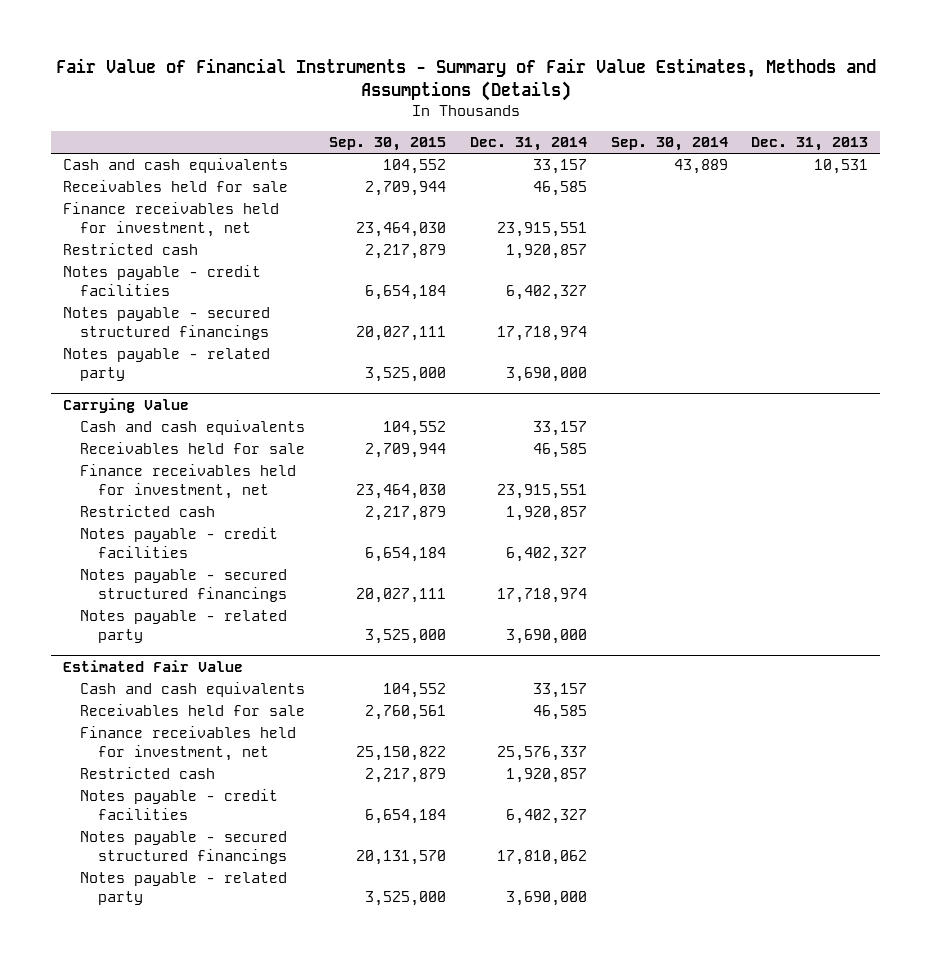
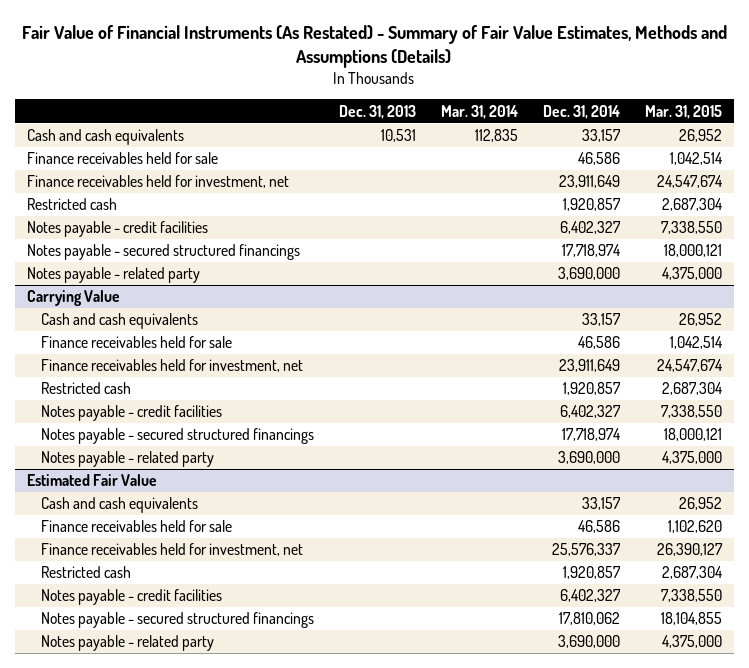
- Fair Value of Financial Instruments - Summary of Fair Value Estimates, Methods and Assumptions (Details)
+ Fair Value of Financial Instruments (As Restated) - Summary of Fair Value Estimates, Methods and Assumptions (Details)
- | Sep. 30, 2015 | Dec. 31, 2014 | Sep. 30, 2014 | Dec. 31, 2013
+ | Dec. 31, 2013 | Mar. 31, 2014 | Dec. 31, 2014 | Mar. 31, 2015
- Receivables held for sale | 2,709,944 | 46,585 | |
- Finance receivables held for investment, net | 23,464,030 | 23,915,551 | |
+ Finance receivables held for sale | | | 46,586 | 1,042,514
+ Finance receivables held for investment, net | | | 23,911,649 | 24,547,674
@ Carrying Value
- Receivables held for sale | 2,709,944 | 46,585 | |
- Finance receivables held for investment, net | 23,464,030 | 23,915,551 | |
+ Finance receivables held for sale | | | 46,586 | 1,042,514
+ Finance receivables held for investment, net | | | 23,911,649 | 24,547,674
@ Estimated Fair Value
- Receivables held for sale | 2,760,561 | 46,585 | |
+ Finance receivables held for sale | | | 46,586 | 1,102,620

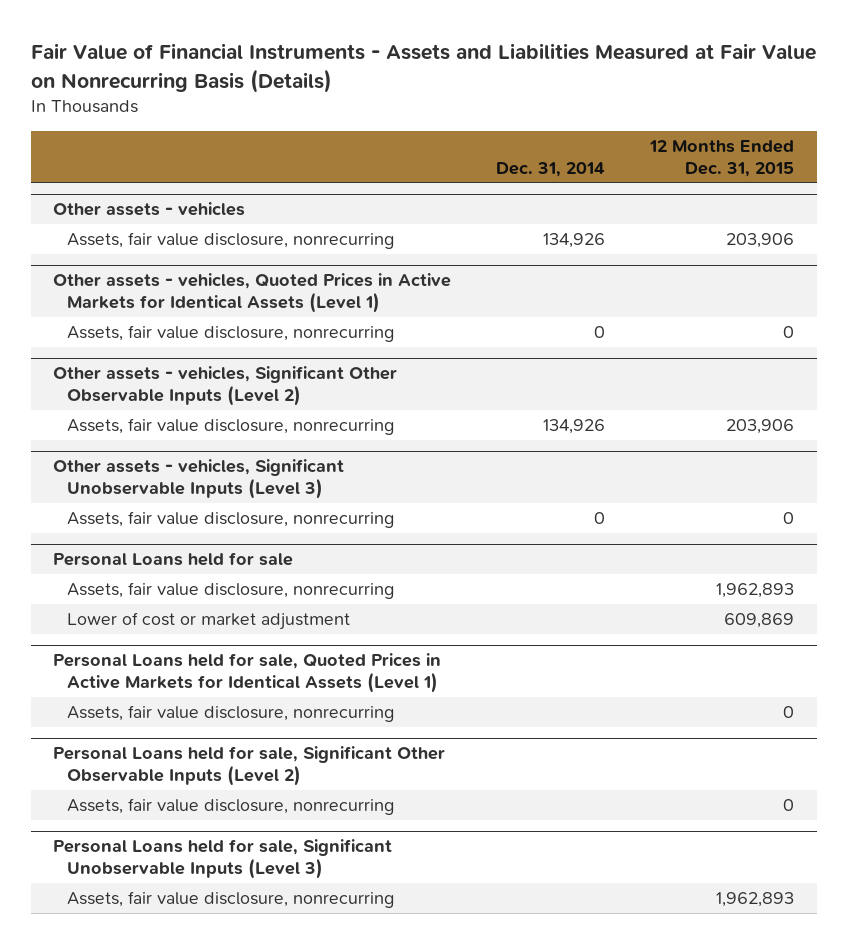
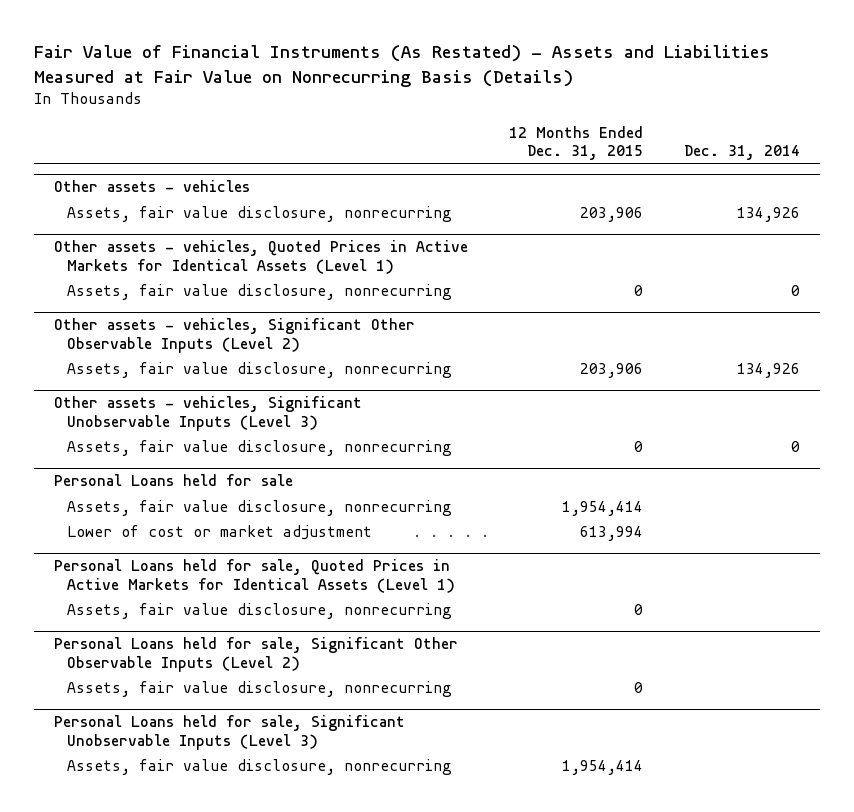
- Fair Value of Financial Instruments - Assets and Liabilities Measured at Fair Value on Nonrecurring Basis (Details)
+ Fair Value of Financial Instruments (As Restated) - Assets and Liabilities Measured at Fair Value on Nonrecurring Basis (Details)
- | Dec. 31, 2014 | 12 Months Ended Dec. 31, 2015
+ | 12 Months Ended Dec. 31, 2015 | Dec. 31, 2014
@ Personal Loans held for sale
- Assets, fair value disclosure, nonrecurring | | 1,962,893
- Lower of cost or market adjustment | | 609,869
+ Assets, fair value disclosure, nonrecurring | 1,954,414 |
+ Lower of cost or market adjustment | 613,994 |
@ Personal Loans held for sale, Significant Unobservable Inputs (Level 3)
- Assets, fair value disclosure, nonrecurring | | 1,962,893
+ Assets, fair value disclosure, nonrecurring | 1,954,414 |

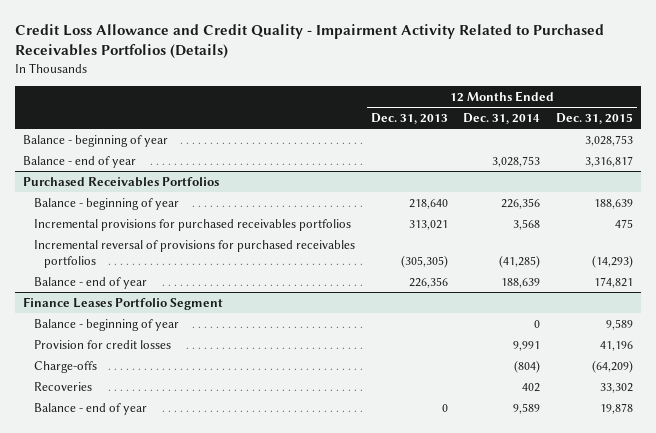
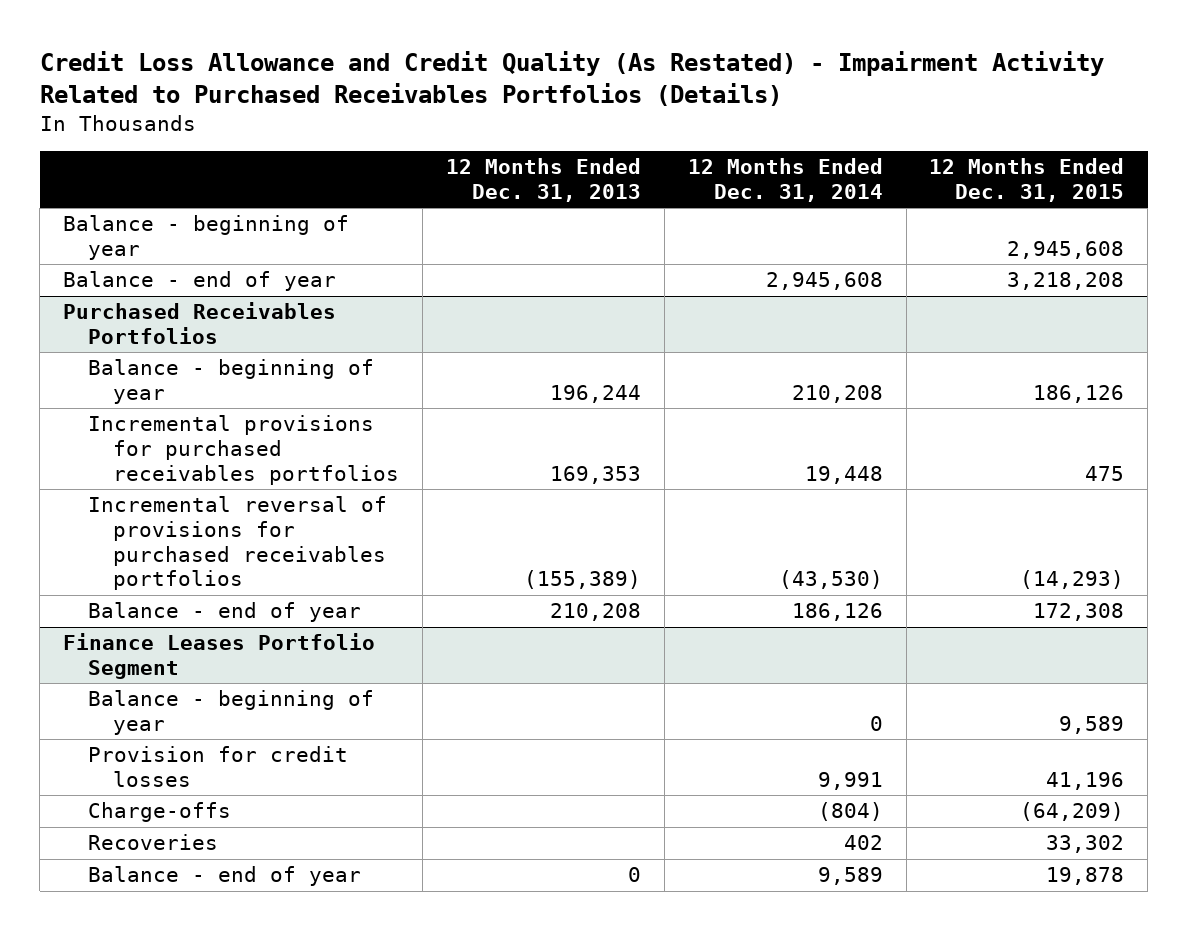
- Credit Loss Allowance and Credit Quality - Impairment Activity Related to Purchased Receivables Portfolios (Details)
+ Credit Loss Allowance and Credit Quality (As Restated) - Impairment Activity Related to Purchased Receivables Portfolios (Details)
- Balance - beginning of year | | | 3,028,753
- Balance - end of year | | 3,028,753 | 3,316,817
+ Balance - beginning of year | | | 2,945,608
+ Balance - end of year | | 2,945,608 | 3,218,208
@ Purchased Receivables Portfolios
- Balance - beginning of year | 218,640 | 226,356 | 188,639
- Incremental provisions for purchased receivables portfolios | 313,021 | 3,568 | 475
- Incremental reversal of provisions for purchased receivables portfolios | (305,305) | (41,285) | (14,293)
- Balance - end of year | 226,356 | 188,639 | 174,821
+ Balance - beginning of year | 196,244 | 210,208 | 186,126
+ Incremental provisions for purchased receivables portfolios | 169,353 | 19,448 | 475
+ Incremental reversal of provisions for purchased receivables portfolios | (155,389) | (43,530) | (14,293)
+ Balance - end of year | 210,208 | 186,126 | 172,308

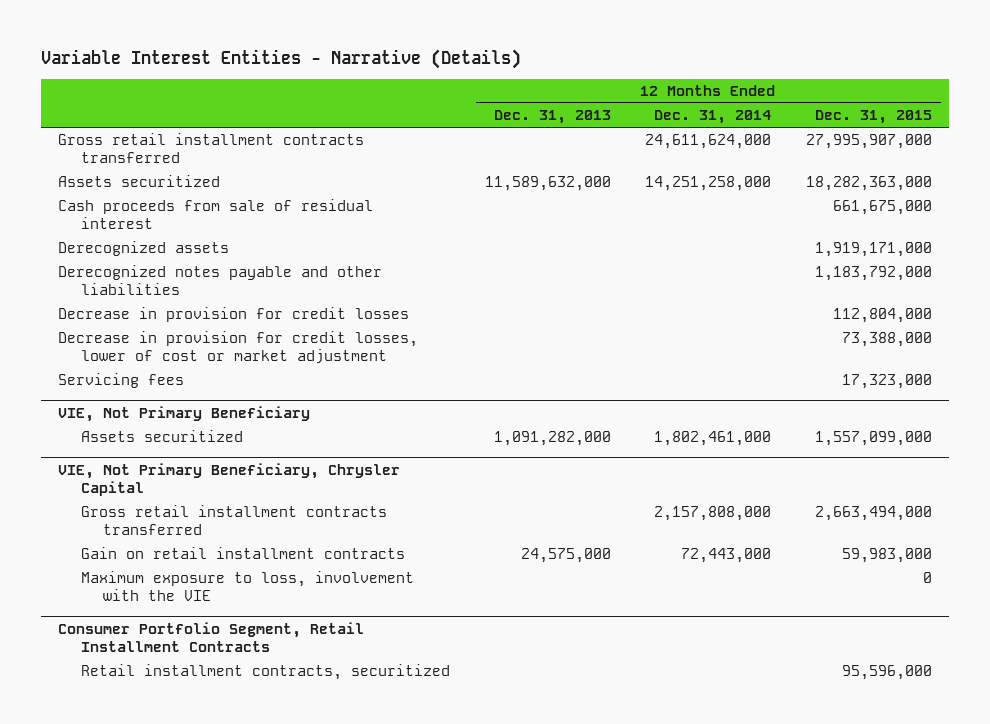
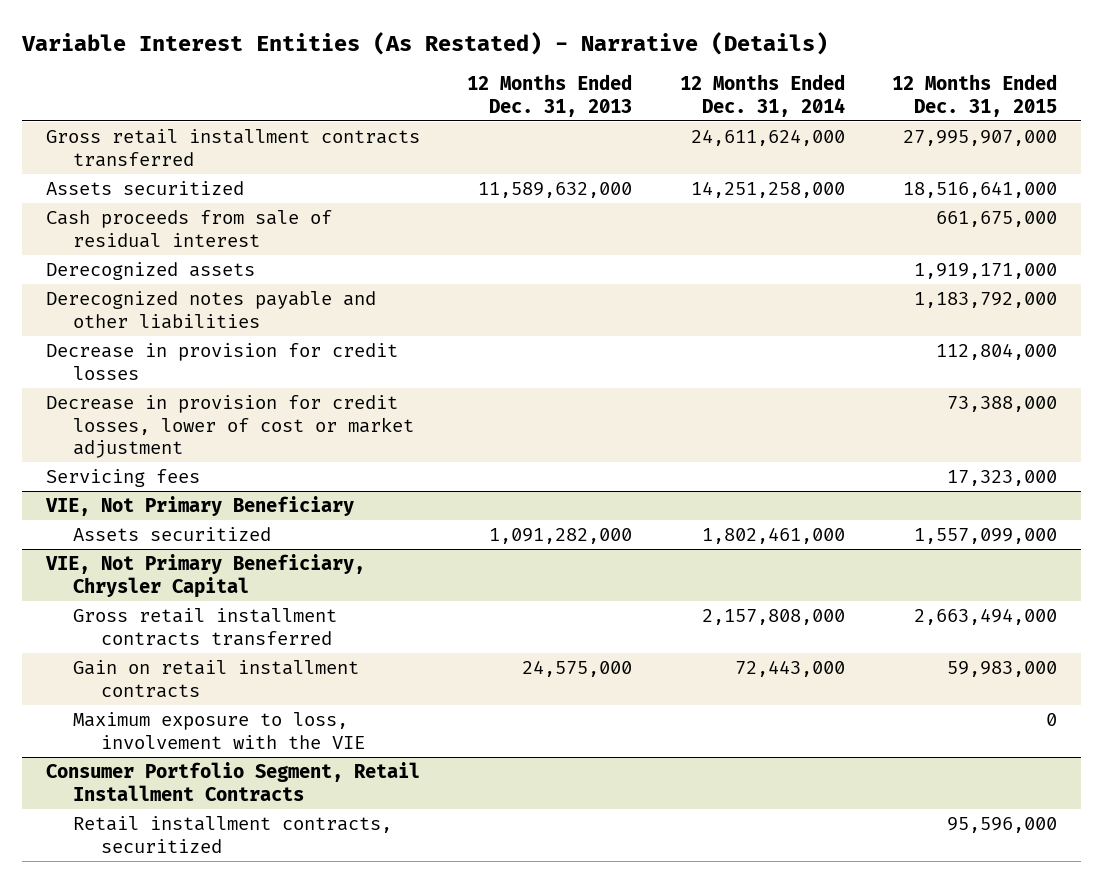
- Variable Interest Entities - Narrative (Details)
+ Variable Interest Entities (As Restated) - Narrative (Details)
- Assets securitized | 11,589,632,000 | 14,251,258,000 | 18,282,363,000
+ Assets securitized | 11,589,632,000 | 14,251,258,000 | 18,516,641,000

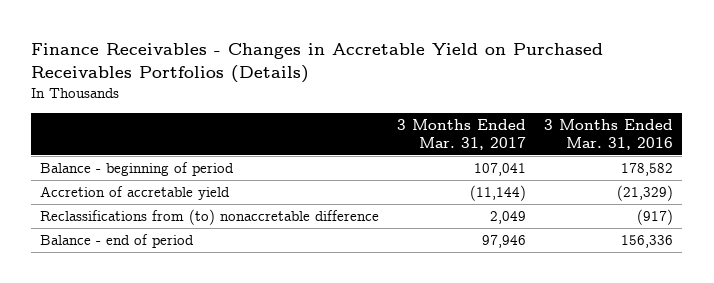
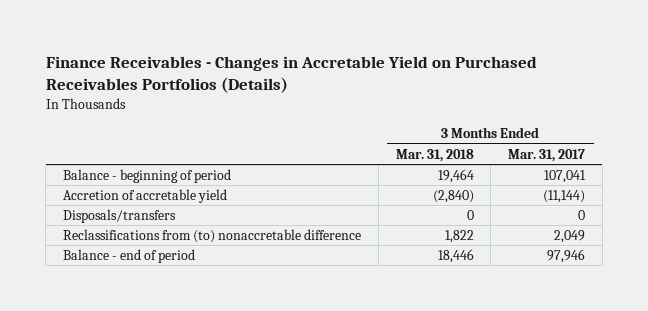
- | 3 Months Ended Mar. 31, 2017 | 3 Months Ended Mar. 31, 2016
+ | 3 Months Ended Mar. 31, 2018 | 3 Months Ended Mar. 31, 2017
+ Disposals/transfers | 0 | 0

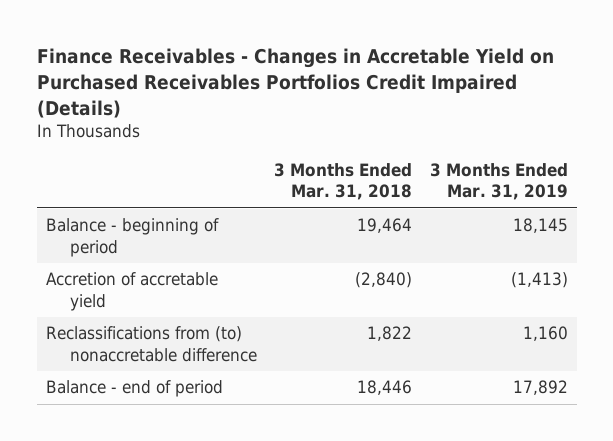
- Finance Receivables - Changes in Accretable Yield on Purchased Receivables Portfolios (Details)
+ Finance Receivables - Changes in Accretable Yield on Purchased Receivables Portfolios Credit Impaired (Details)
- | 3 Months Ended Mar. 31, 2018 | 3 Months Ended Mar. 31, 2017
+ | 3 Months Ended Mar. 31, 2018 | 3 Months Ended Mar. 31, 2019
- Disposals/transfers | 0 | 0

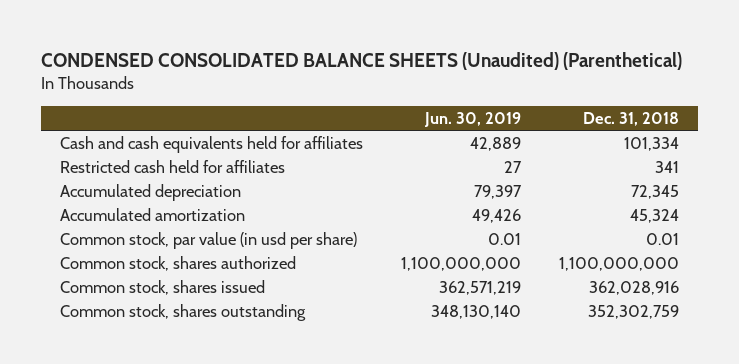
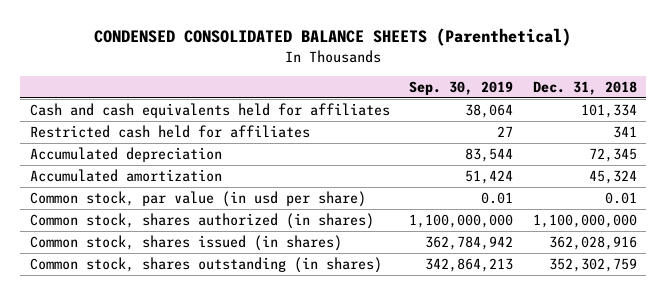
- CONDENSED CONSOLIDATED BALANCE SHEETS (Unaudited) (Parenthetical)
+ CONDENSED CONSOLIDATED BALANCE SHEETS (Parenthetical)
- | Jun. 30, 2019 | Dec. 31, 2018
+ | Sep. 30, 2019 | Dec. 31, 2018
- Common stock, shares authorized | 1,100,000,000 | 1,100,000,000
- Common stock, shares issued | 362,571,219 | 362,028,916
- Common stock, shares outstanding | 348,130,140 | 352,302,759
+ Common stock, shares authorized (in shares) | 1,100,000,000 | 1,100,000,000
+ Common stock, shares issued (in shares) | 362,784,942 | 362,028,916
+ Common stock, shares outstanding (in shares) | 342,864,213 | 352,302,759

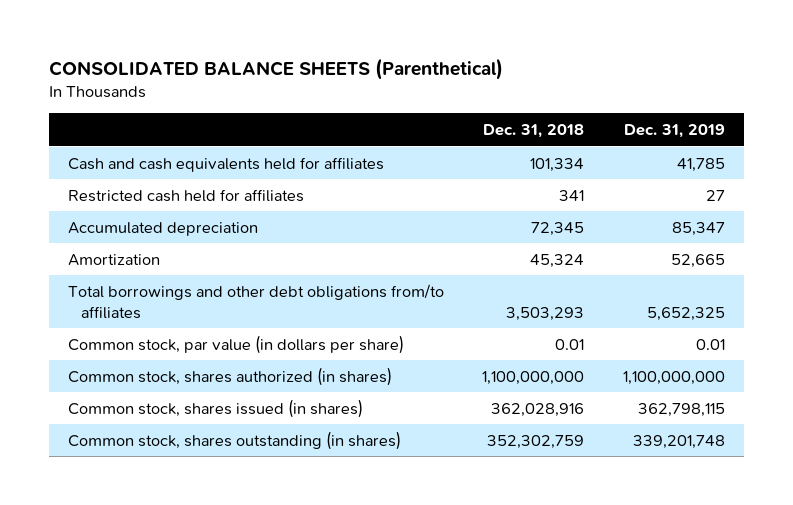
- CONDENSED CONSOLIDATED BALANCE SHEETS (Parenthetical)
+ CONSOLIDATED BALANCE SHEETS (Parenthetical)
- | Sep. 30, 2019 | Dec. 31, 2018
+ | Dec. 31, 2018 | Dec. 31, 2019
- Accumulated amortization | 51,424 | 45,324
- Common stock, par value (in usd per share) | 0.01 | 0.01
+ Amortization | 45,324 | 52,665
+ Total borrowings and other debt obligations from/to affiliates | 3,503,293 | 5,652,325
+ Common stock, par value (in dollars per share) | 0.01 | 0.01

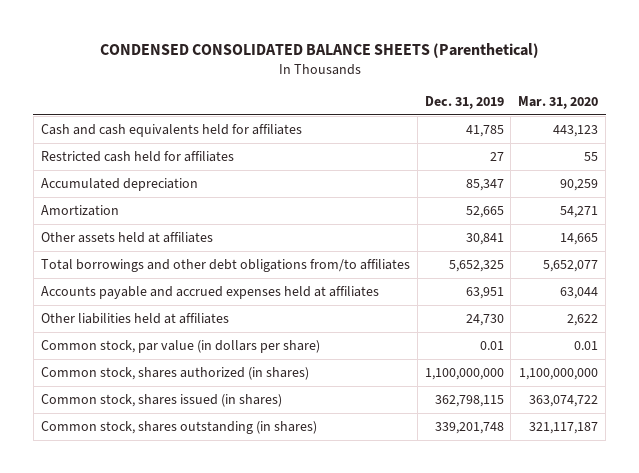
- CONSOLIDATED BALANCE SHEETS (Parenthetical)
+ CONDENSED CONSOLIDATED BALANCE SHEETS (Parenthetical)
- | Dec. 31, 2018 | Dec. 31, 2019
+ | Dec. 31, 2019 | Mar. 31, 2020
+ Other assets held at affiliates | 30,841 | 14,665
+ Accounts payable and accrued expenses held at affiliates | 63,951 | 63,044
+ Other liabilities held at affiliates | 24,730 | 2,622

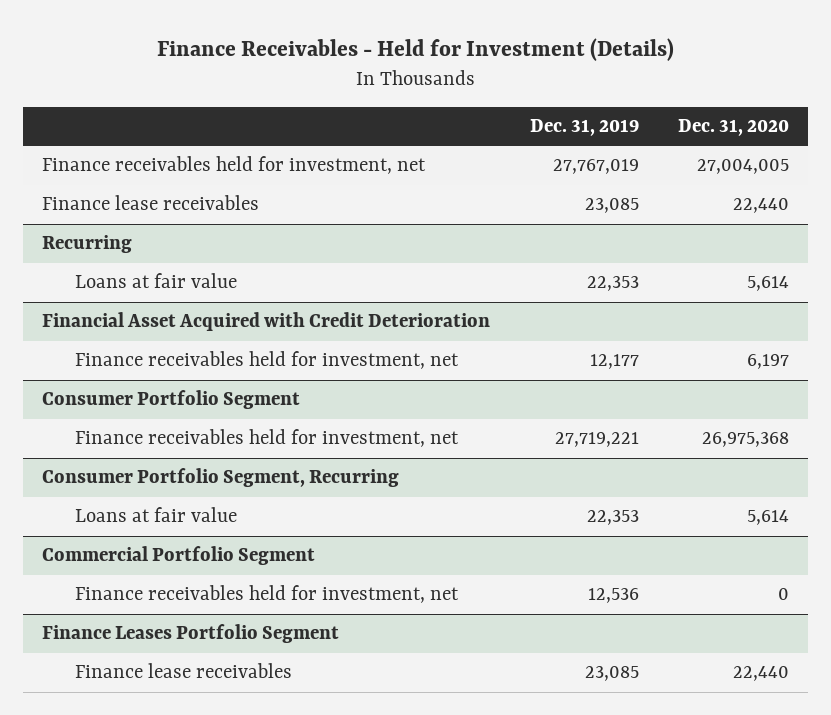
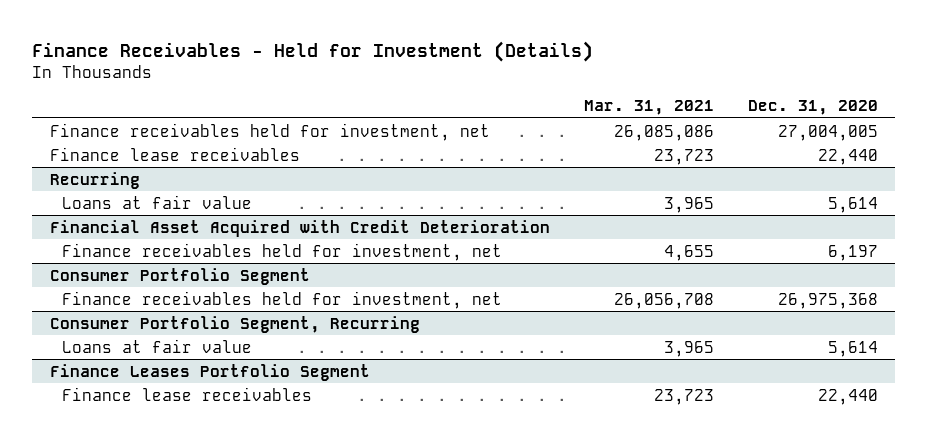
- | Dec. 31, 2019 | Dec. 31, 2020
+ | Mar. 31, 2021 | Dec. 31, 2020
- Commercial Portfolio Segment
- Finance receivables held for investment, net | 12,536 | 0

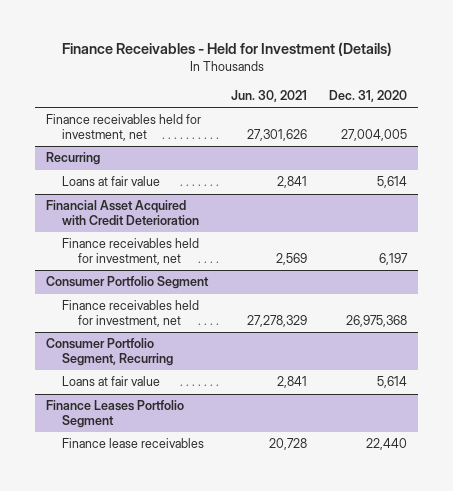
- | Mar. 31, 2021 | Dec. 31, 2020
+ | Jun. 30, 2021 | Dec. 31, 2020
- Finance lease receivables | 23,723 | 22,440

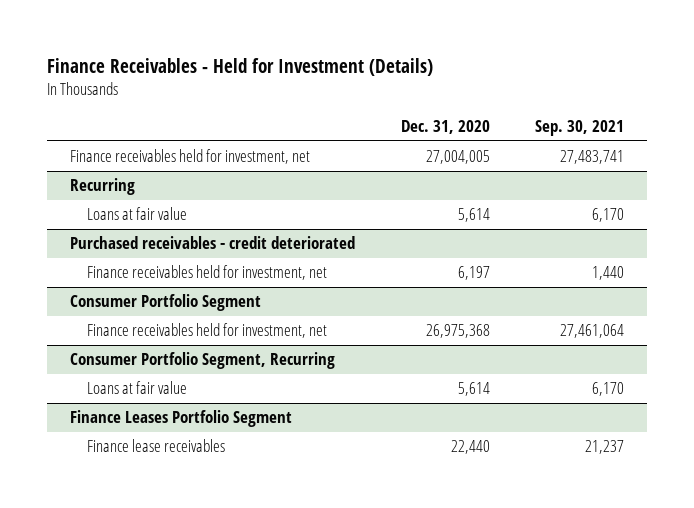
- | Jun. 30, 2021 | Dec. 31, 2020
+ | Dec. 31, 2020 | Sep. 30, 2021
- Financial Asset Acquired with Credit Deterioration
+ Purchased receivables - credit deteriorated

